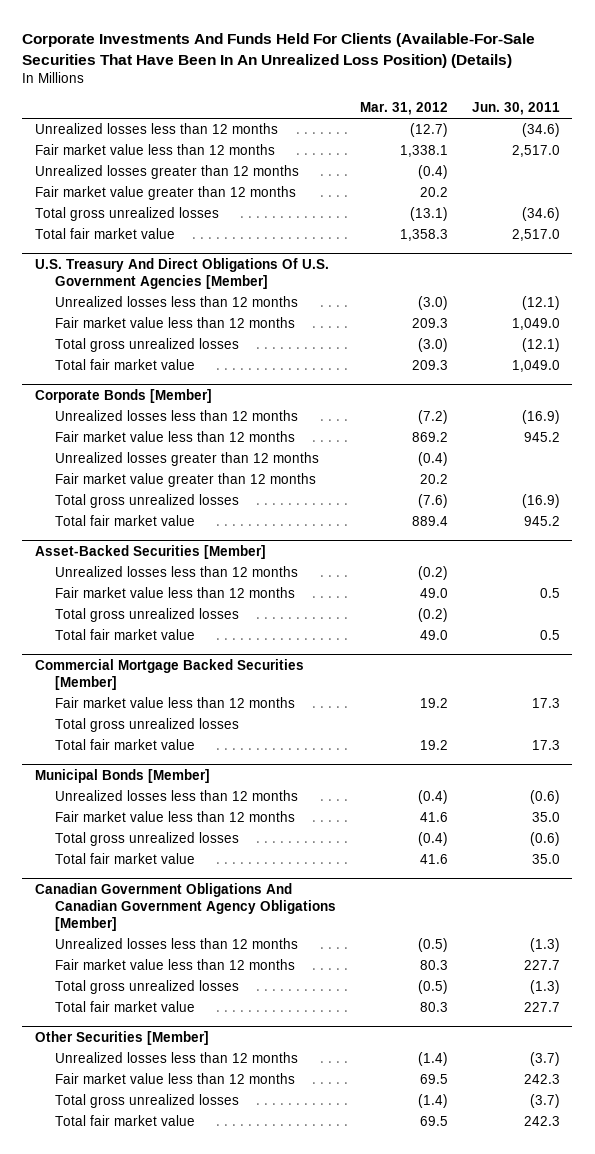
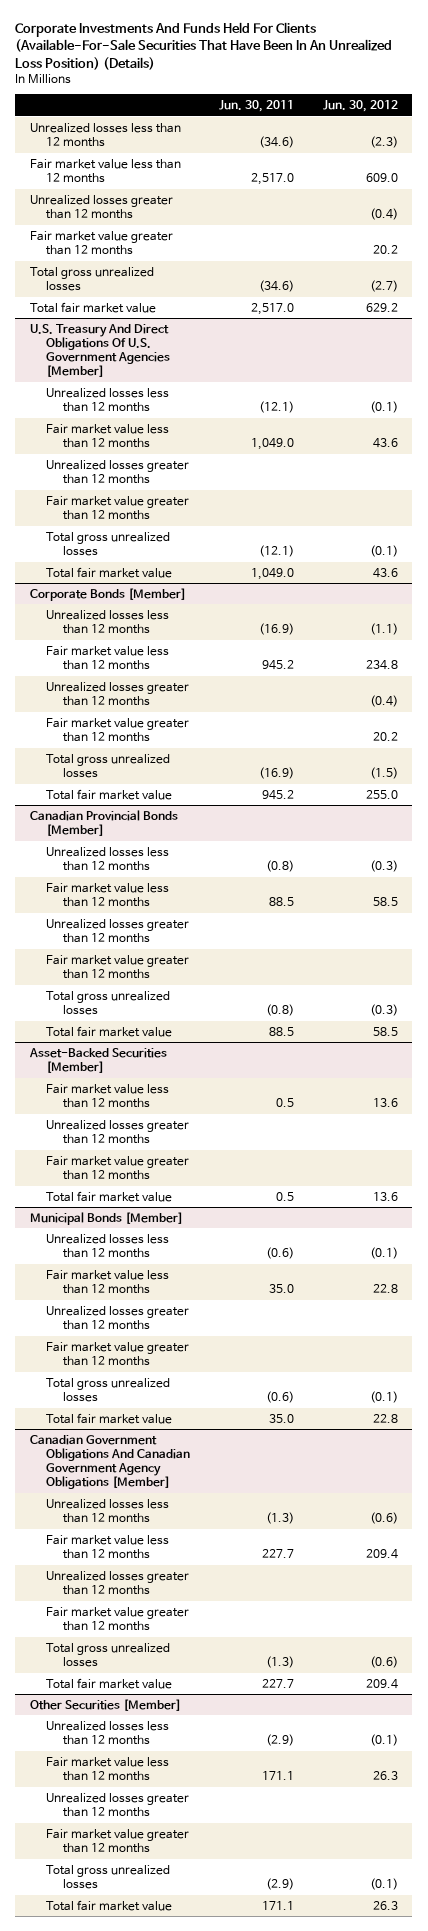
- | Mar. 31, 2012 | Jun. 30, 2011
+ | Jun. 30, 2011 | Jun. 30, 2012
@ U.S. Treasury And Direct Obligations Of U.S. Government Agencies [Member]
+ Unrealized losses greater than 12 months
+ Fair market value greater than 12 months
+ Canadian Provincial Bonds [Member]
+ Unrealized losses less than 12 months | (0.8) | (0.3)
+ Fair market value less than 12 months | 88.5 | 58.5
+ Unrealized losses greater than 12 months
+ Fair market value greater than 12 months
+ Total gross unrealized losses | (0.8) | (0.3)
+ Total fair market value | 88.5 | 58.5
@ Asset-Backed Securities [Member]
- Unrealized losses less than 12 months | (0.2) |
- Total gross unrealized losses | (0.2) |
+ Unrealized losses greater than 12 months
+ Fair market value greater than 12 months
- Commercial Mortgage Backed Securities [Member]
- Fair market value less than 12 months | 19.2 | 17.3
- Total gross unrealized losses
- Total fair market value | 19.2 | 17.3
@ Municipal Bonds [Member]
+ Unrealized losses greater than 12 months
+ Fair market value greater than 12 months
@ Canadian Government Obligations And Canadian Government Agency Obligations [Member]
+ Unrealized losses greater than 12 months
+ Fair market value greater than 12 months
@ Other Securities [Member]
- Unrealized losses less than 12 months | (1.4) | (3.7)
- Fair market value less than 12 months | 69.5 | 242.3
- Total gross unrealized losses | (1.4) | (3.7)
- Total fair market value | 69.5 | 242.3
+ Unrealized losses less than 12 months | (2.9) | (0.1)
+ Fair market value less than 12 months | 171.1 | 26.3
+ Unrealized losses greater than 12 months
+ Fair market value greater than 12 months
+ Total gross unrealized losses | (2.9) | (0.1)
+ Total fair market value | 171.1 | 26.3

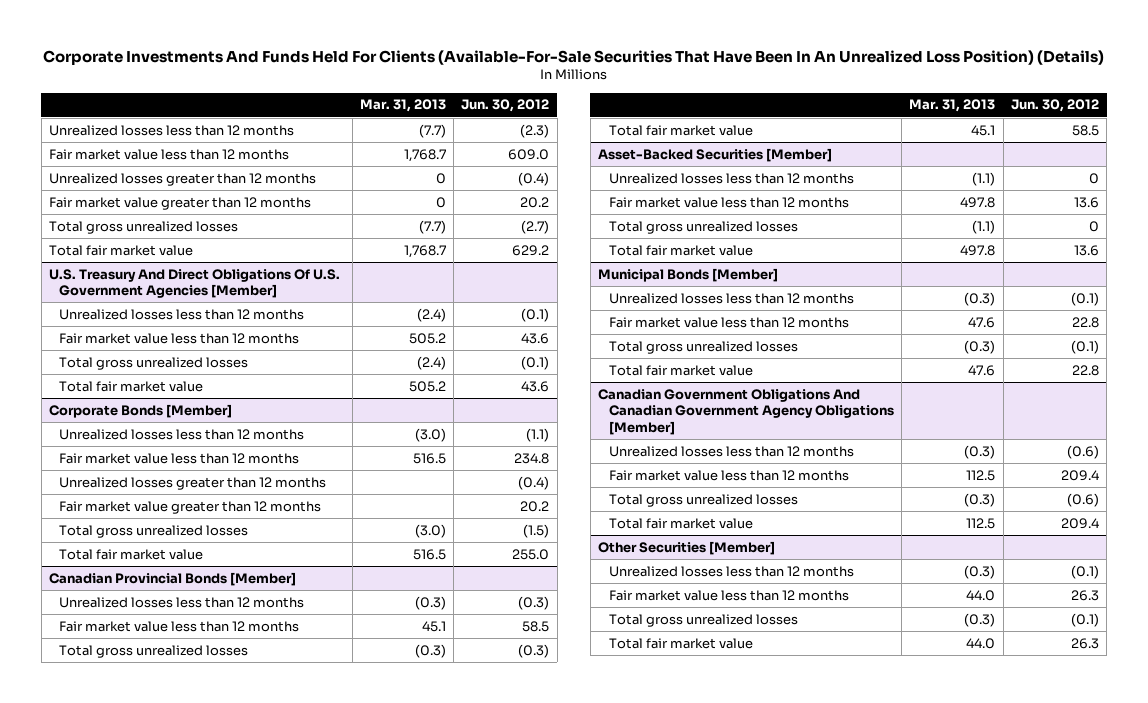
- | Jun. 30, 2011 | Jun. 30, 2012
+ | Mar. 31, 2013 | Jun. 30, 2012
@ U.S. Treasury And Direct Obligations Of U.S. Government Agencies [Member]
- Unrealized losses greater than 12 months
- Fair market value greater than 12 months
@ Canadian Provincial Bonds [Member]
- Unrealized losses greater than 12 months
- Fair market value greater than 12 months
@ Asset-Backed Securities [Member]
+ Unrealized losses less than 12 months | (1.1) | 0
- Unrealized losses greater than 12 months
- Fair market value greater than 12 months
+ Total gross unrealized losses | (1.1) | 0
@ Municipal Bonds [Member]
- Unrealized losses greater than 12 months
- Fair market value greater than 12 months
@ Canadian Government Obligations And Canadian Government Agency Obligations [Member]
- Unrealized losses greater than 12 months
- Fair market value greater than 12 months
@ Other Securities [Member]
- Unrealized losses greater than 12 months
- Fair market value greater than 12 months

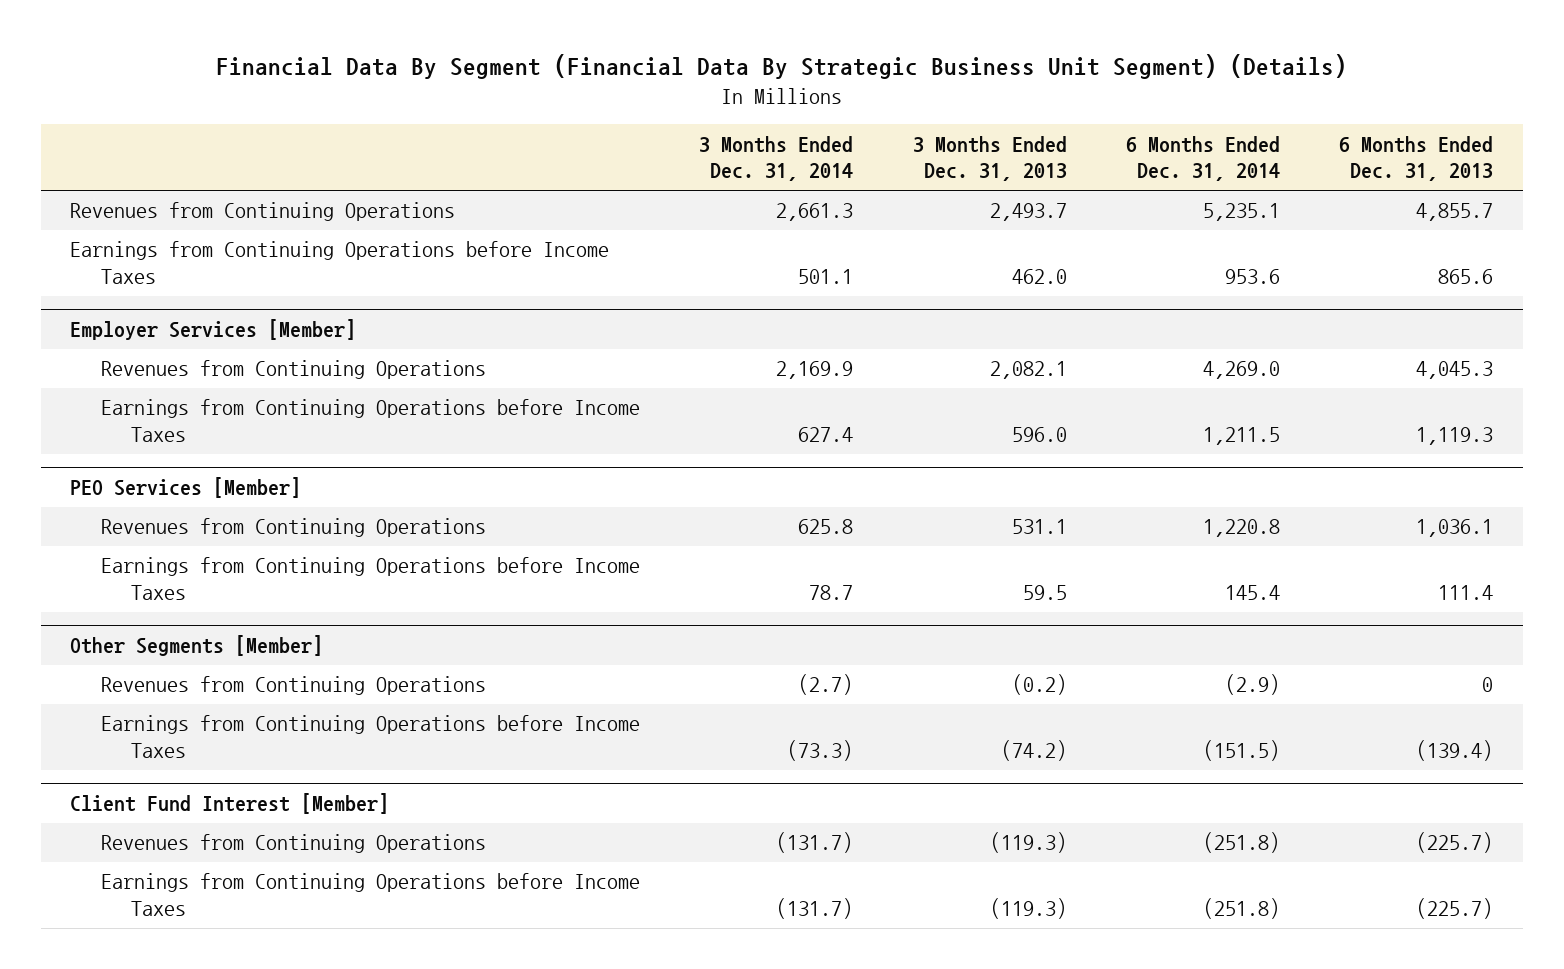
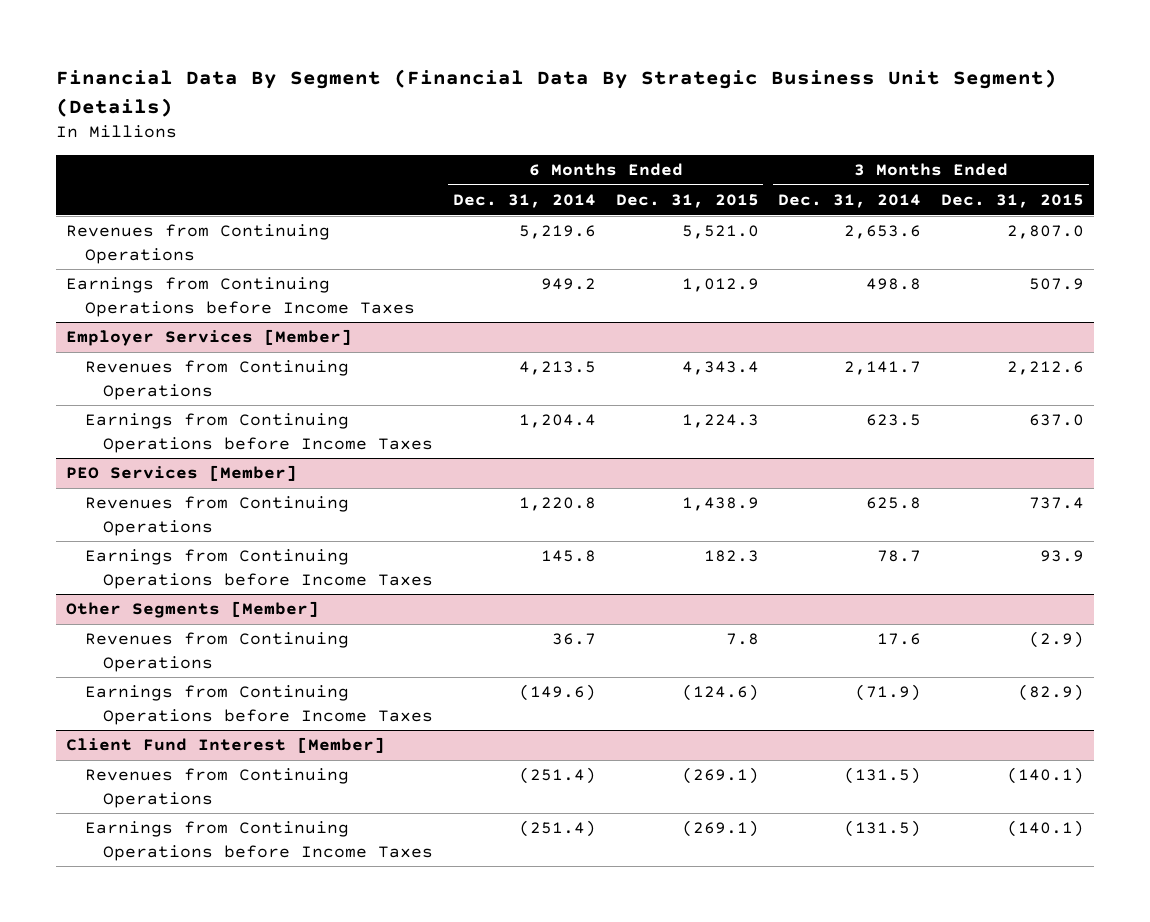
- | 3 Months Ended Dec. 31, 2014 | 3 Months Ended Dec. 31, 2013 | 6 Months Ended Dec. 31, 2014 | 6 Months Ended Dec. 31, 2013
+ | 6 Months Ended Dec. 31, 2014 | 6 Months Ended Dec. 31, 2015 | 3 Months Ended Dec. 31, 2014 | 3 Months Ended Dec. 31, 2015
- Revenues from Continuing Operations | 2,661.3 | 2,493.7 | 5,235.1 | 4,855.7
- Earnings from Continuing Operations before Income Taxes | 501.1 | 462.0 | 953.6 | 865.6
+ Revenues from Continuing Operations | 5,219.6 | 5,521.0 | 2,653.6 | 2,807.0
+ Earnings from Continuing Operations before Income Taxes | 949.2 | 1,012.9 | 498.8 | 507.9
@ Employer Services [Member]
- Revenues from Continuing Operations | 2,169.9 | 2,082.1 | 4,269.0 | 4,045.3
- Earnings from Continuing Operations before Income Taxes | 627.4 | 596.0 | 1,211.5 | 1,119.3
+ Revenues from Continuing Operations | 4,213.5 | 4,343.4 | 2,141.7 | 2,212.6
+ Earnings from Continuing Operations before Income Taxes | 1,204.4 | 1,224.3 | 623.5 | 637.0
@ PEO Services [Member]
- Earnings from Continuing Operations before Income Taxes | 78.7 | 59.5 | 145.4 | 111.4
+ Earnings from Continuing Operations before Income Taxes | 145.8 | 182.3 | 78.7 | 93.9
@ Other Segments [Member]
- Revenues from Continuing Operations | (2.7) | (0.2) | (2.9) | 0
- Earnings from Continuing Operations before Income Taxes | (73.3) | (74.2) | (151.5) | (139.4)
+ Revenues from Continuing Operations | 36.7 | 7.8 | 17.6 | (2.9)
+ Earnings from Continuing Operations before Income Taxes | (149.6) | (124.6) | (71.9) | (82.9)
@ Client Fund Interest [Member]
- Revenues from Continuing Operations | (131.7) | (119.3) | (251.8) | (225.7)
- Earnings from Continuing Operations before Income Taxes | (131.7) | (119.3) | (251.8) | (225.7)
+ Revenues from Continuing Operations | (251.4) | (269.1) | (131.5) | (140.1)
+ Earnings from Continuing Operations before Income Taxes | (251.4) | (269.1) | (131.5) | (140.1)

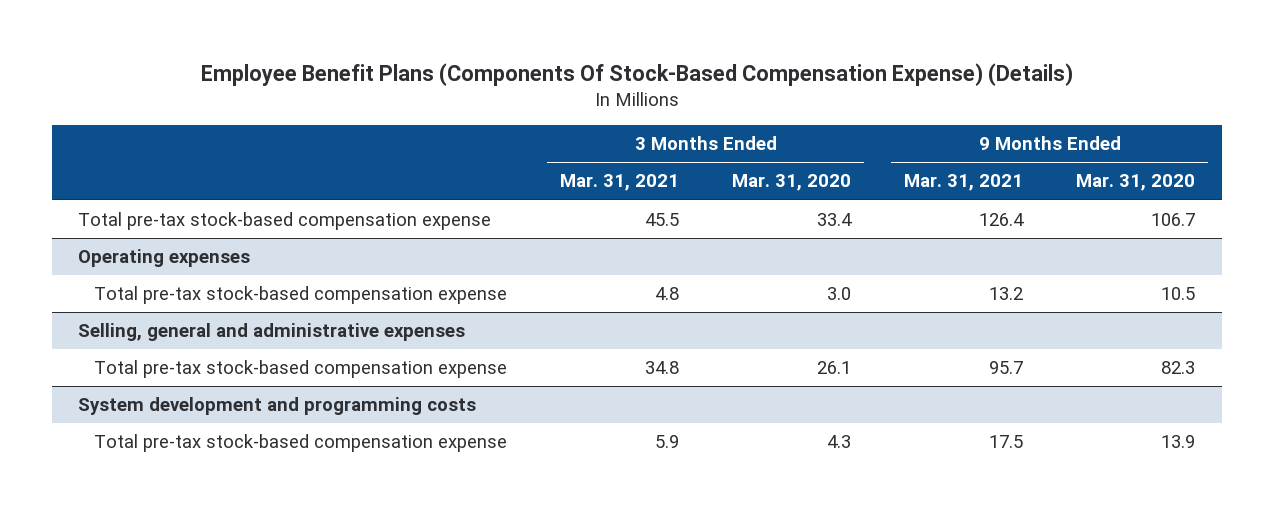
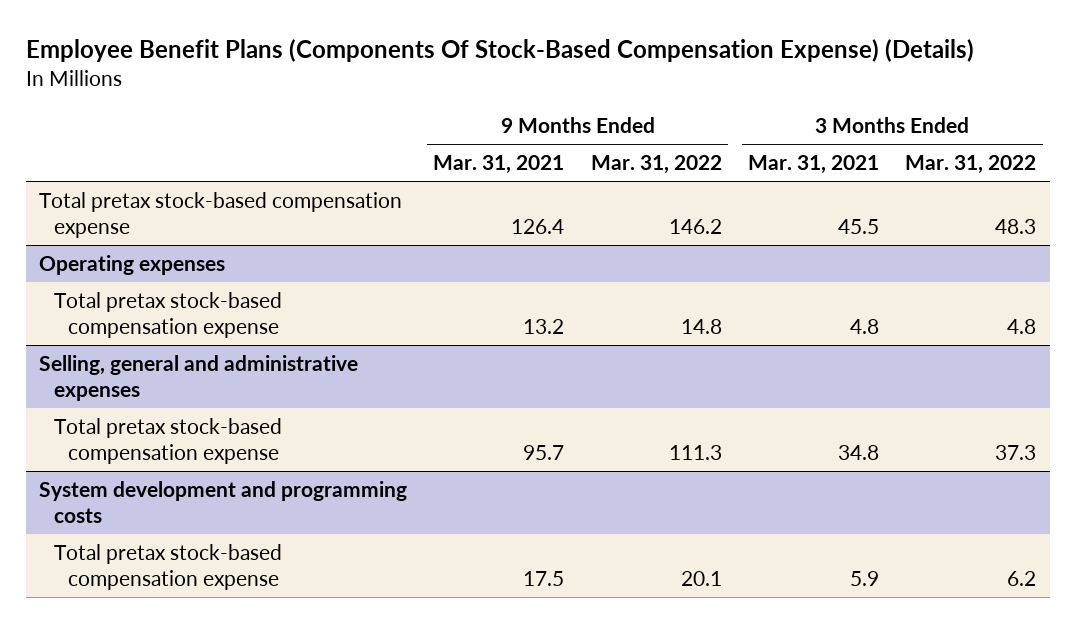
- | 3 Months Ended Mar. 31, 2021 | 3 Months Ended Mar. 31, 2020 | 9 Months Ended Mar. 31, 2021 | 9 Months Ended Mar. 31, 2020
+ | 9 Months Ended Mar. 31, 2021 | 9 Months Ended Mar. 31, 2022 | 3 Months Ended Mar. 31, 2021 | 3 Months Ended Mar. 31, 2022
- Total pre-tax stock-based compensation expense | 45.5 | 33.4 | 126.4 | 106.7
+ Total pretax stock-based compensation expense | 126.4 | 146.2 | 45.5 | 48.3
@ Operating expenses
- Total pre-tax stock-based compensation expense | 4.8 | 3.0 | 13.2 | 10.5
+ Total pretax stock-based compensation expense | 13.2 | 14.8 | 4.8 | 4.8
@ Selling, general and administrative expenses
- Total pre-tax stock-based compensation expense | 34.8 | 26.1 | 95.7 | 82.3
+ Total pretax stock-based compensation expense | 95.7 | 111.3 | 34.8 | 37.3
@ System development and programming costs
- Total pre-tax stock-based compensation expense | 5.9 | 4.3 | 17.5 | 13.9
+ Total pretax stock-based compensation expense | 17.5 | 20.1 | 5.9 | 6.2

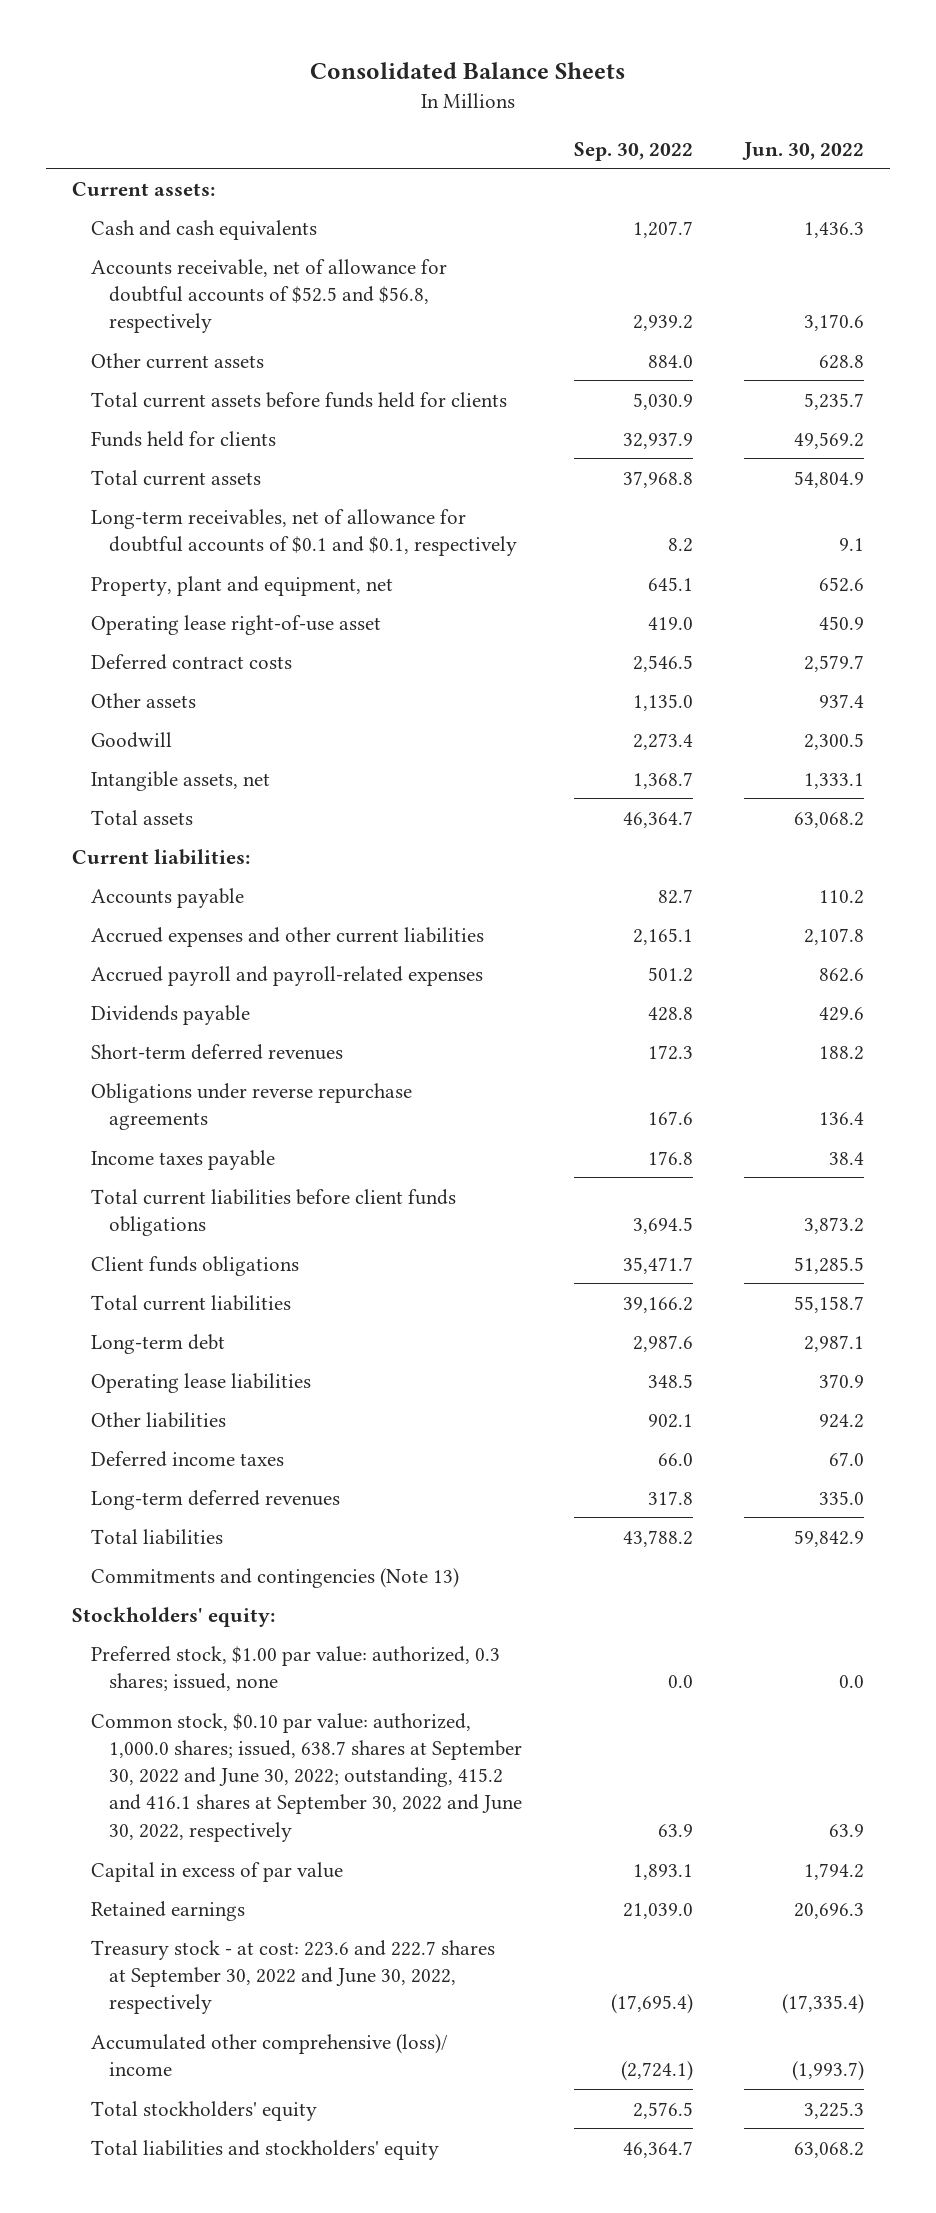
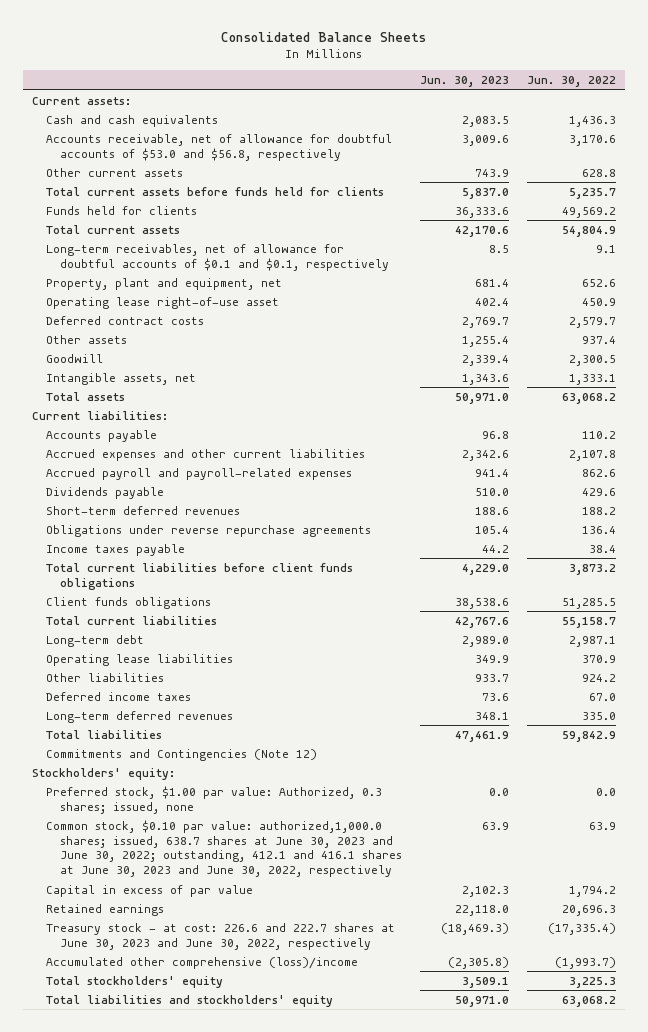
- | Sep. 30, 2022 | Jun. 30, 2022
+ | Jun. 30, 2023 | Jun. 30, 2022
- Accounts receivable, net of allowance for doubtful accounts of $52.5 and $56.8, respectively | 2,939.2 | 3,170.6
+ Accounts receivable, net of allowance for doubtful accounts of $53.0 and $56.8, respectively | 3,009.6 | 3,170.6
- Commitments and contingencies (Note 13)
+ Commitments and Contingencies (Note 12)
- Preferred stock, $1.00 par value: authorized, 0.3 shares; issued, none | 0.0 | 0.0
- Common stock, $0.10 par value: authorized, 1,000.0 shares; issued, 638.7 shares at September 30, 2022 and June 30, 2022; outstanding, 415.2 and 416.1 shares at September 30, 2022 and June 30, 2022, respectively | 63.9 | 63.9
+ Preferred stock, $1.00 par value: Authorized, 0.3 shares; issued, none | 0.0 | 0.0
+ Common stock, $0.10 par value: authorized,1,000.0 shares; issued, 638.7 shares at June 30, 2023 and June 30, 2022; outstanding, 412.1 and 416.1 shares at June 30, 2023 and June 30, 2022, respectively | 63.9 | 63.9
- Treasury stock - at cost: 223.6 and 222.7 shares at September 30, 2022 and June 30, 2022, respectively | (17,695.4) | (17,335.4)
- Accumulated other comprehensive (loss)/ income | (2,724.1) | (1,993.7)
+ Treasury stock - at cost: 226.6 and 222.7 shares at June 30, 2023 and June 30, 2022, respectively | (18,469.3) | (17,335.4)
+ Accumulated other comprehensive (loss)/income | (2,305.8) | (1,993.7)

